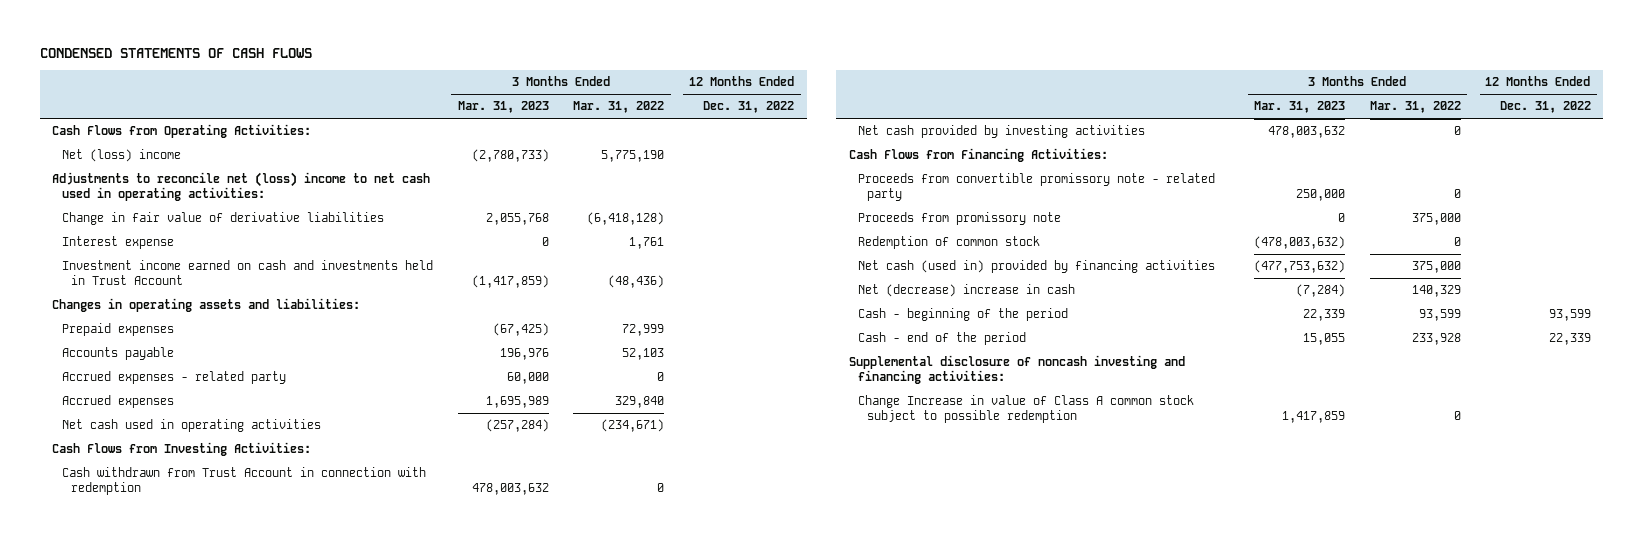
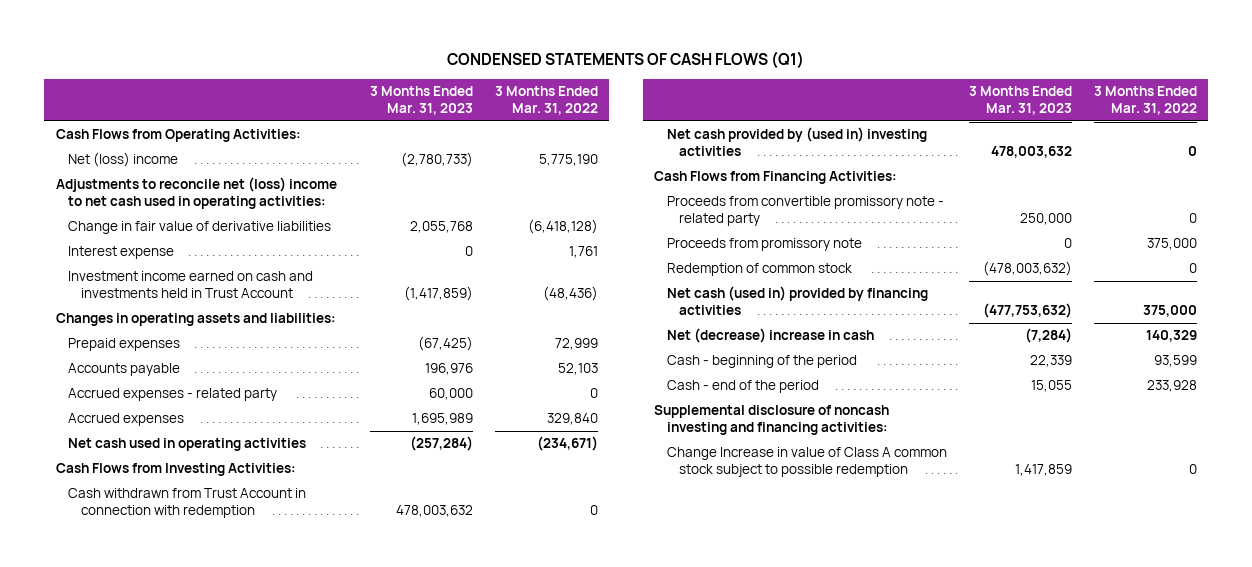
- CONDENSED STATEMENTS OF CASH FLOWS
+ CONDENSED STATEMENTS OF CASH FLOWS (Q1)
- | 3 Months Ended Mar. 31, 2023 | 3 Months Ended Mar. 31, 2022 | 12 Months Ended Dec. 31, 2022
+ | 3 Months Ended Mar. 31, 2023 | 3 Months Ended Mar. 31, 2022
- Net cash provided by investing activities | 478,003,632 | 0 |
+ Net cash provided by (used in) investing activities | 478,003,632 | 0

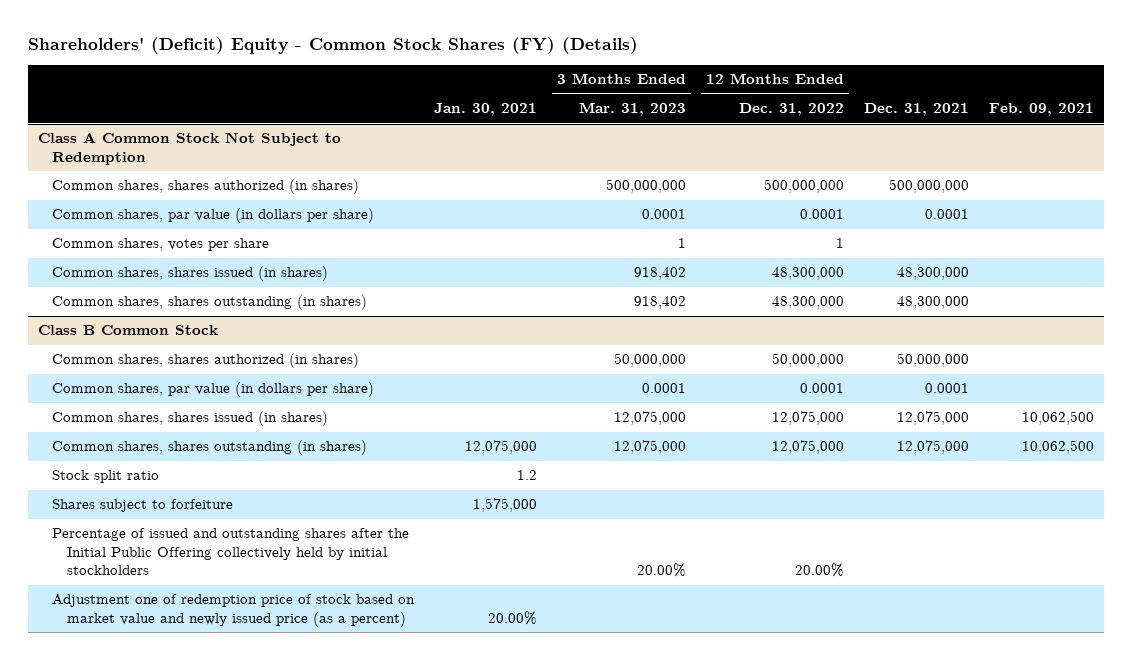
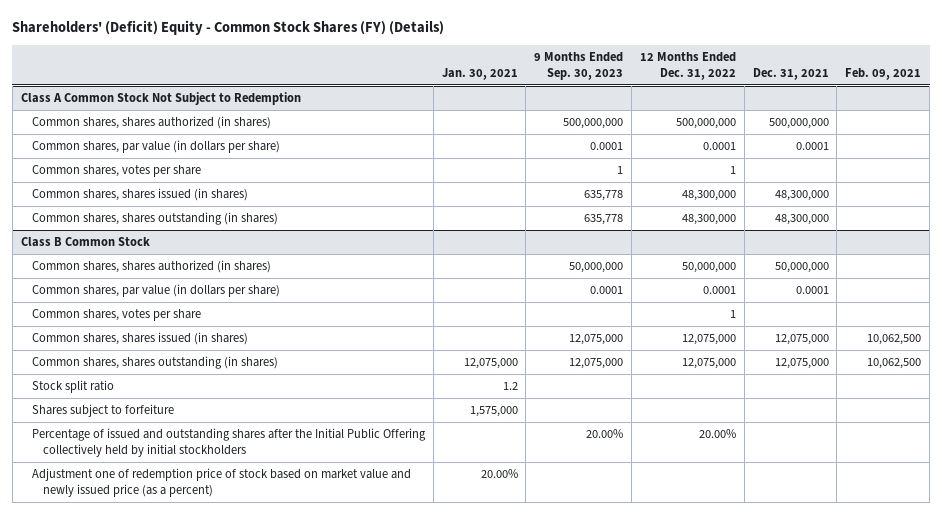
- | Jan. 30, 2021 | 3 Months Ended Mar. 31, 2023 | 12 Months Ended Dec. 31, 2022 | Dec. 31, 2021 | Feb. 09, 2021
+ | Jan. 30, 2021 | 9 Months Ended Sep. 30, 2023 | 12 Months Ended Dec. 31, 2022 | Dec. 31, 2021 | Feb. 09, 2021
@ Class B Common Stock
+ Common shares, votes per share | | | 1 | |

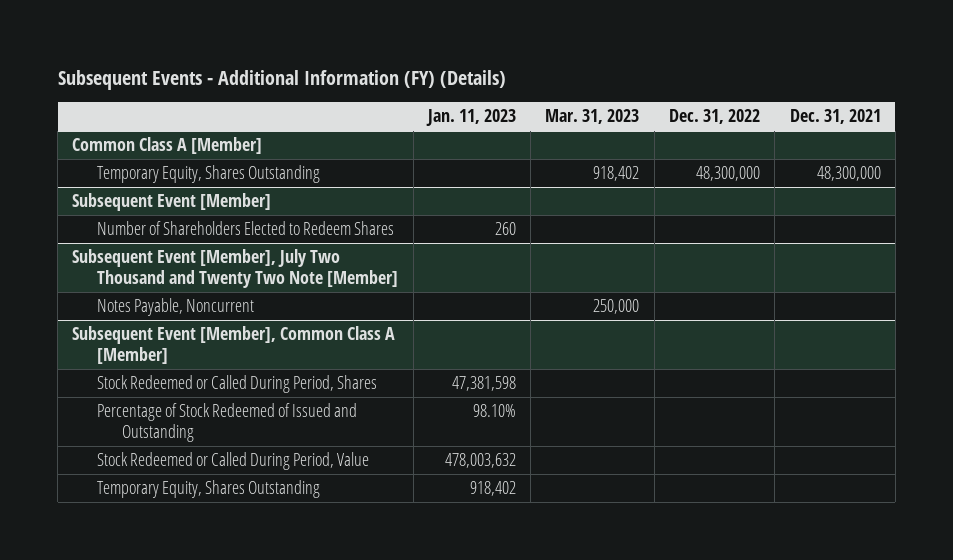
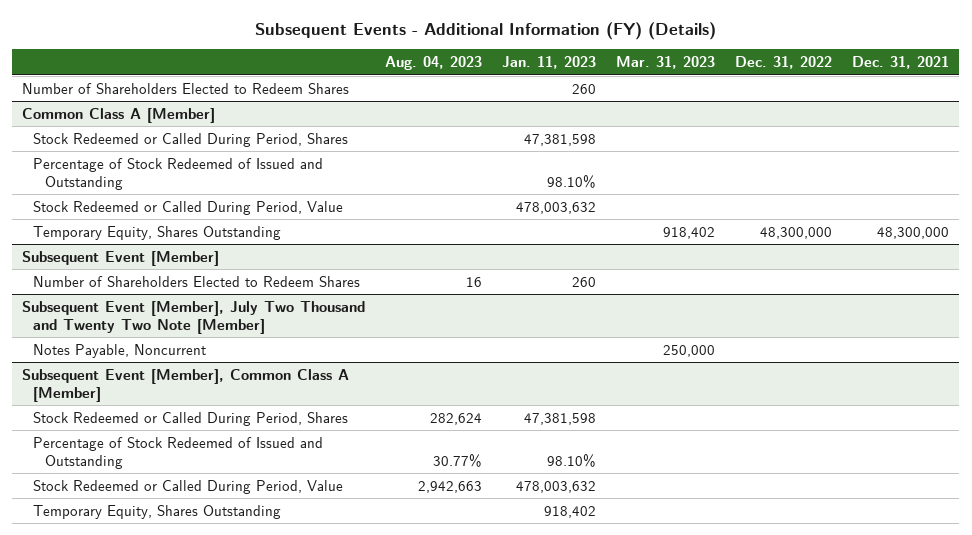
- | Jan. 11, 2023 | Mar. 31, 2023 | Dec. 31, 2022 | Dec. 31, 2021
+ | Aug. 04, 2023 | Jan. 11, 2023 | Mar. 31, 2023 | Dec. 31, 2022 | Dec. 31, 2021
+ Number of Shareholders Elected to Redeem Shares | | 260 | | |
@ Common Class A [Member]
+ Stock Redeemed or Called During Period, Shares | | 47,381,598 | | |
+ Percentage of Stock Redeemed of Issued and Outstanding | | 98.10% | | |
+ Stock Redeemed or Called During Period, Value | | 478,003,632 | | |

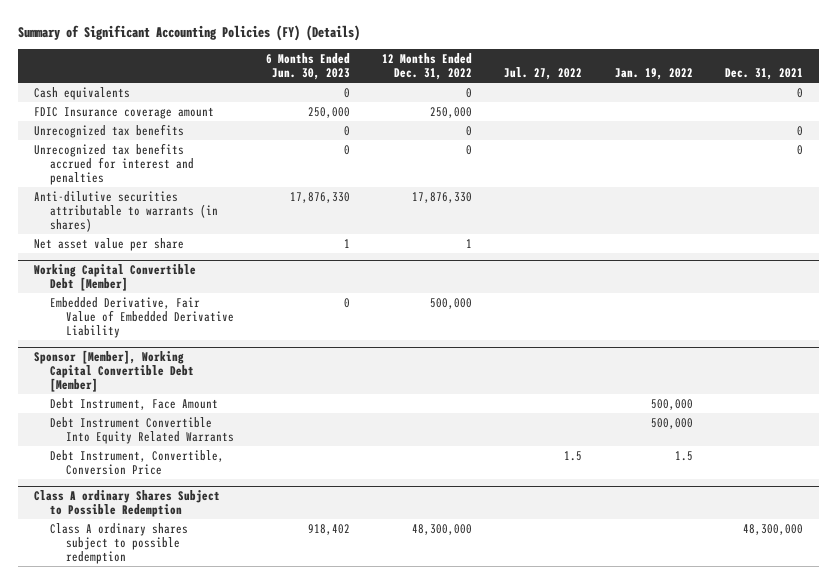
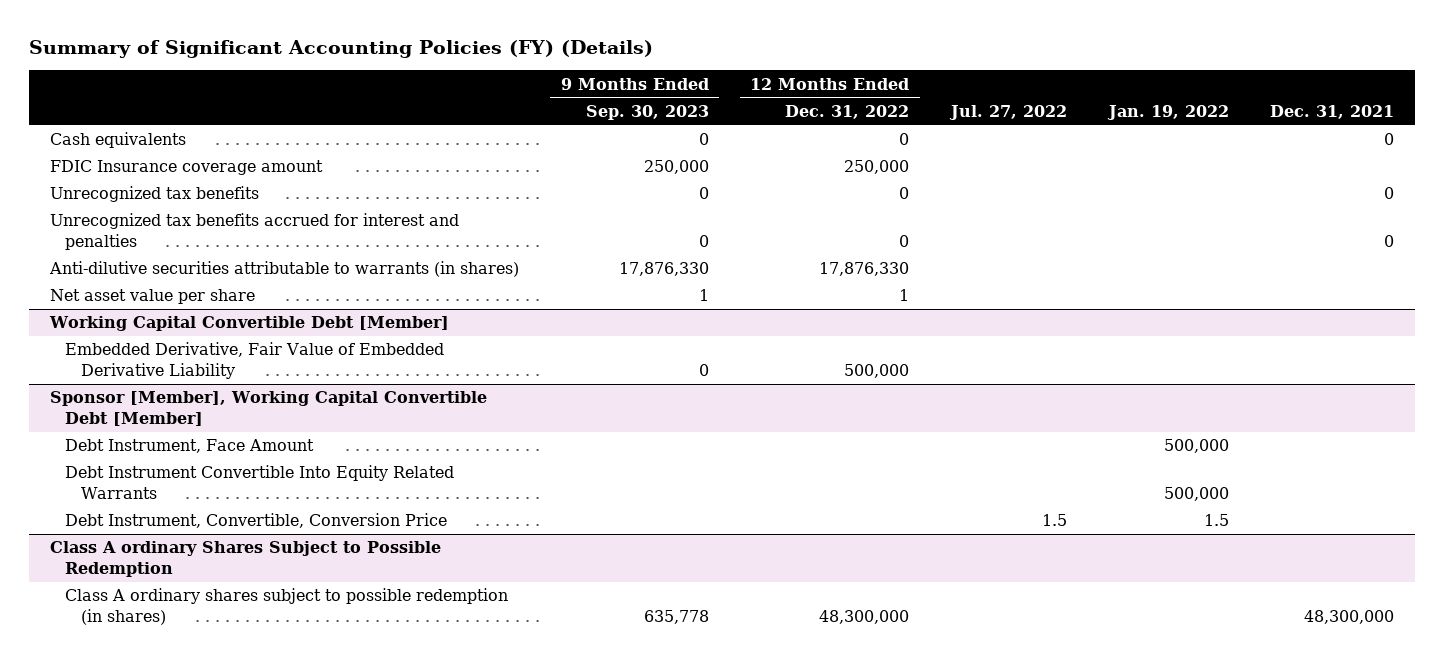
- | 6 Months Ended Jun. 30, 2023 | 12 Months Ended Dec. 31, 2022 | Jul. 27, 2022 | Jan. 19, 2022 | Dec. 31, 2021
+ | 9 Months Ended Sep. 30, 2023 | 12 Months Ended Dec. 31, 2022 | Jul. 27, 2022 | Jan. 19, 2022 | Dec. 31, 2021
@ Class A ordinary Shares Subject to Possible Redemption
- Class A ordinary shares subject to possible redemption | 918,402 | 48,300,000 | | | 48,300,000
+ Class A ordinary shares subject to possible redemption (in shares) | 635,778 | 48,300,000 | | | 48,300,000

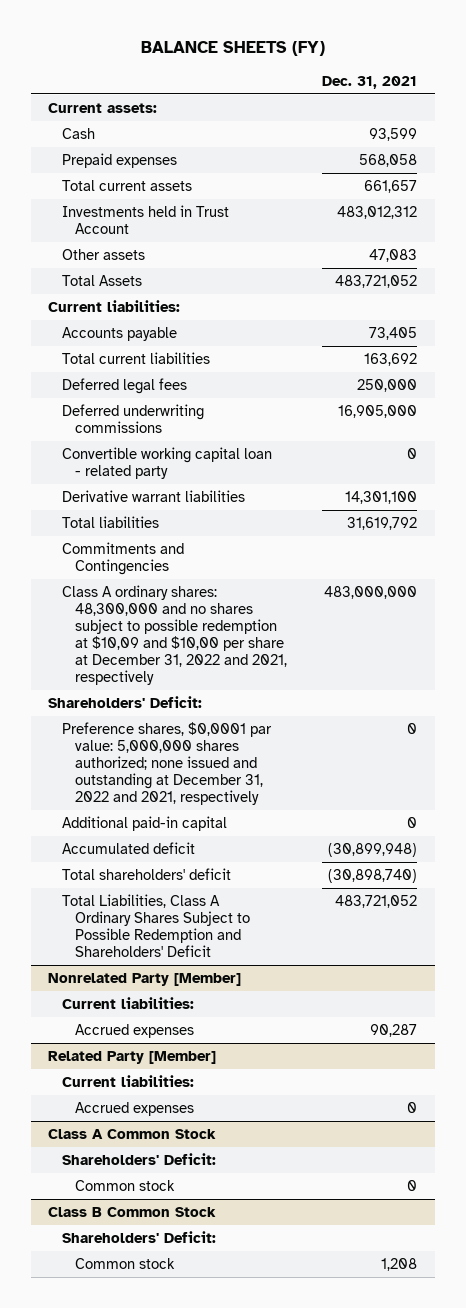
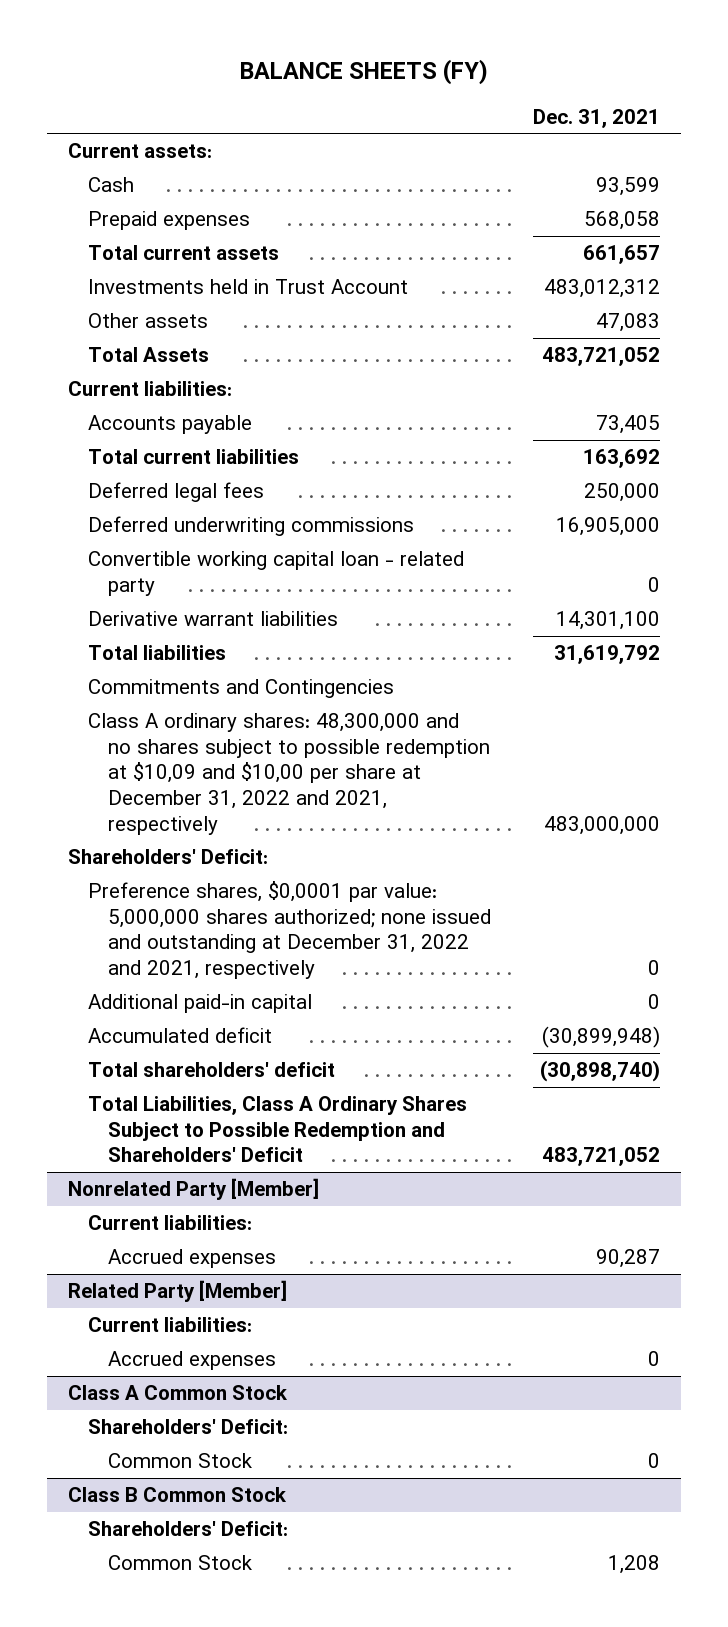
@ Class A Common Stock
- Common stock | 0
+ Common Stock | 0
@ Class B Common Stock
- Common stock | 1,208
+ Common Stock | 1,208

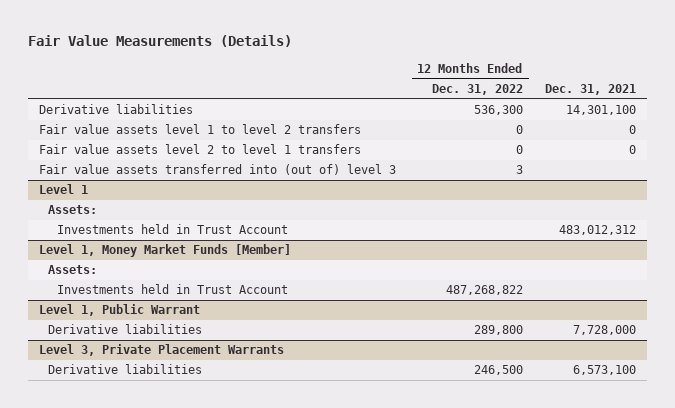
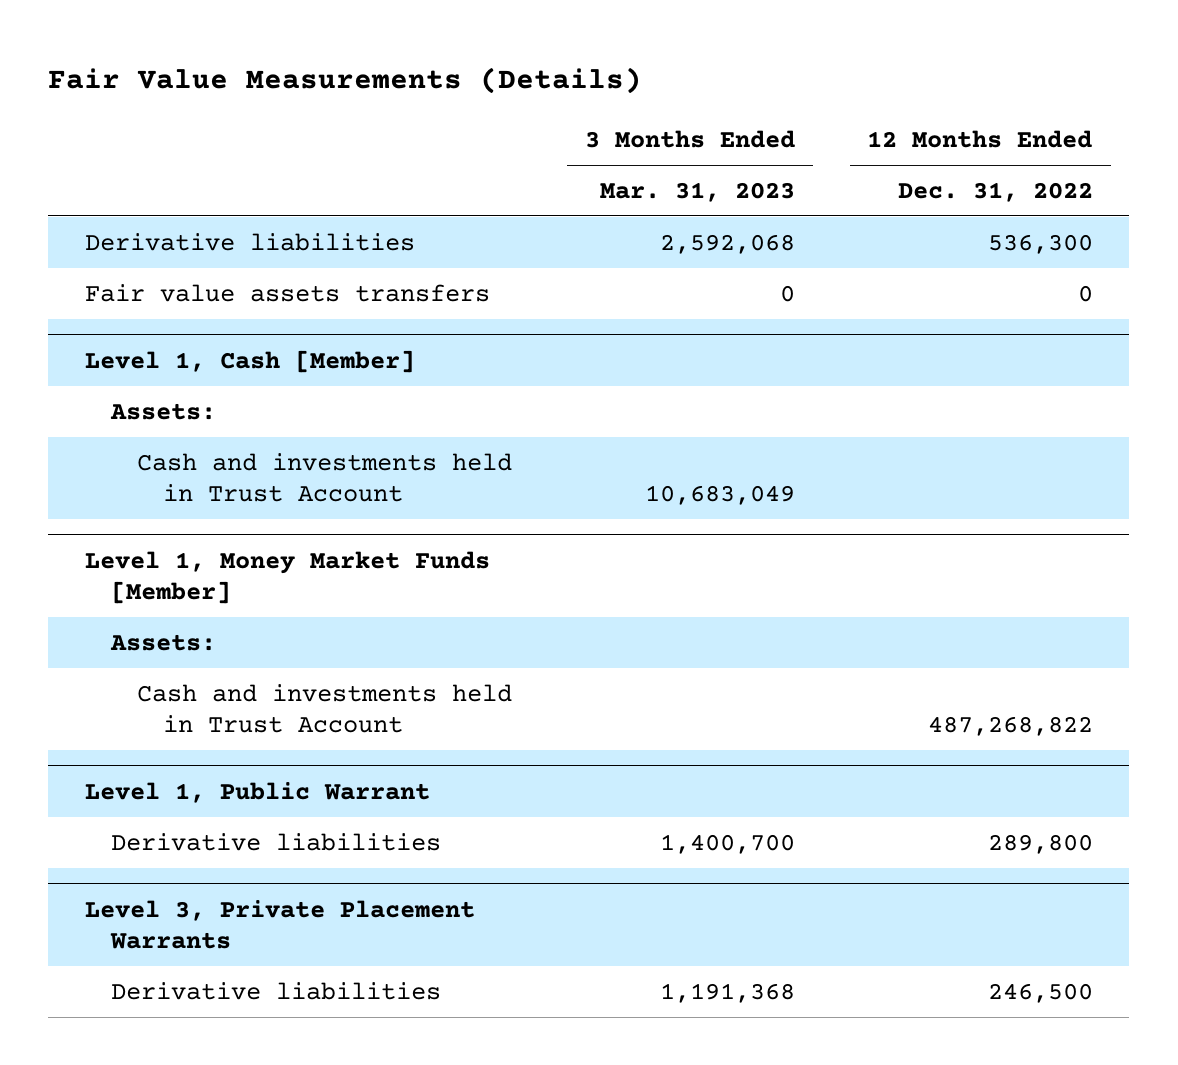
- | 12 Months Ended Dec. 31, 2022 | Dec. 31, 2021
+ | 3 Months Ended Mar. 31, 2023 | 12 Months Ended Dec. 31, 2022
- Fair value assets level 1 to level 2 transfers | 0 | 0
- Fair value assets level 2 to level 1 transfers | 0 | 0
- Fair value assets transferred into (out of) level 3 | 3 |
- Level 1
+ Fair value assets transfers | 0 | 0
+ Level 1, Cash [Member]
- Investments held in Trust Account | | 483,012,312
+ Cash and investments held in Trust Account | 10,683,049 |
@ Level 1, Money Market Funds [Member]
- Investments held in Trust Account | 487,268,822 |
+ Cash and investments held in Trust Account | | 487,268,822

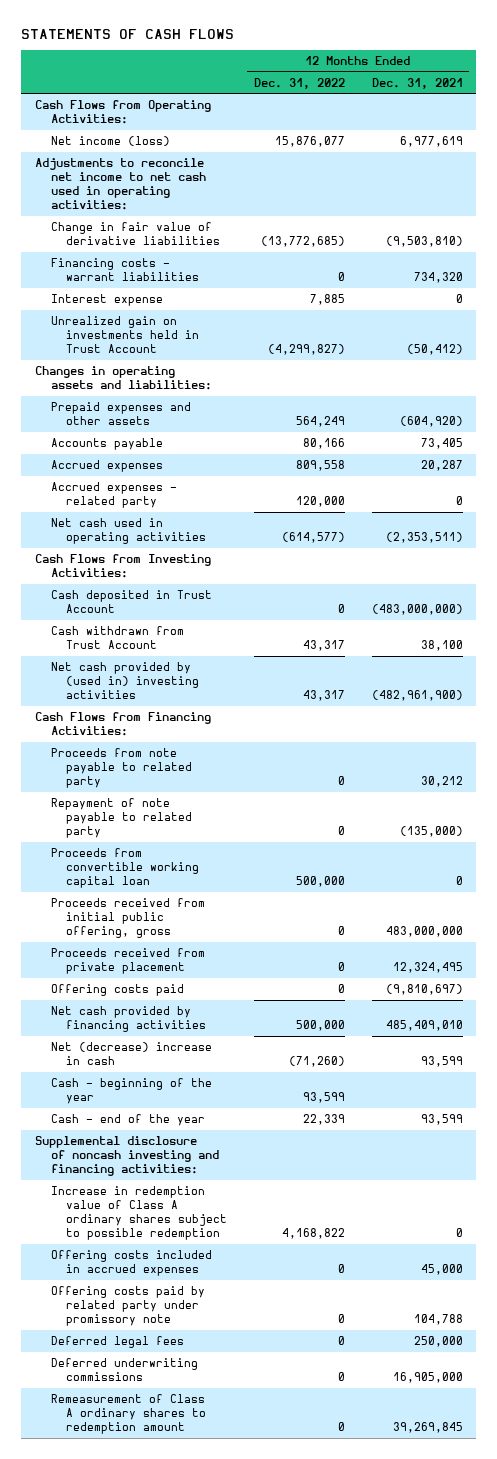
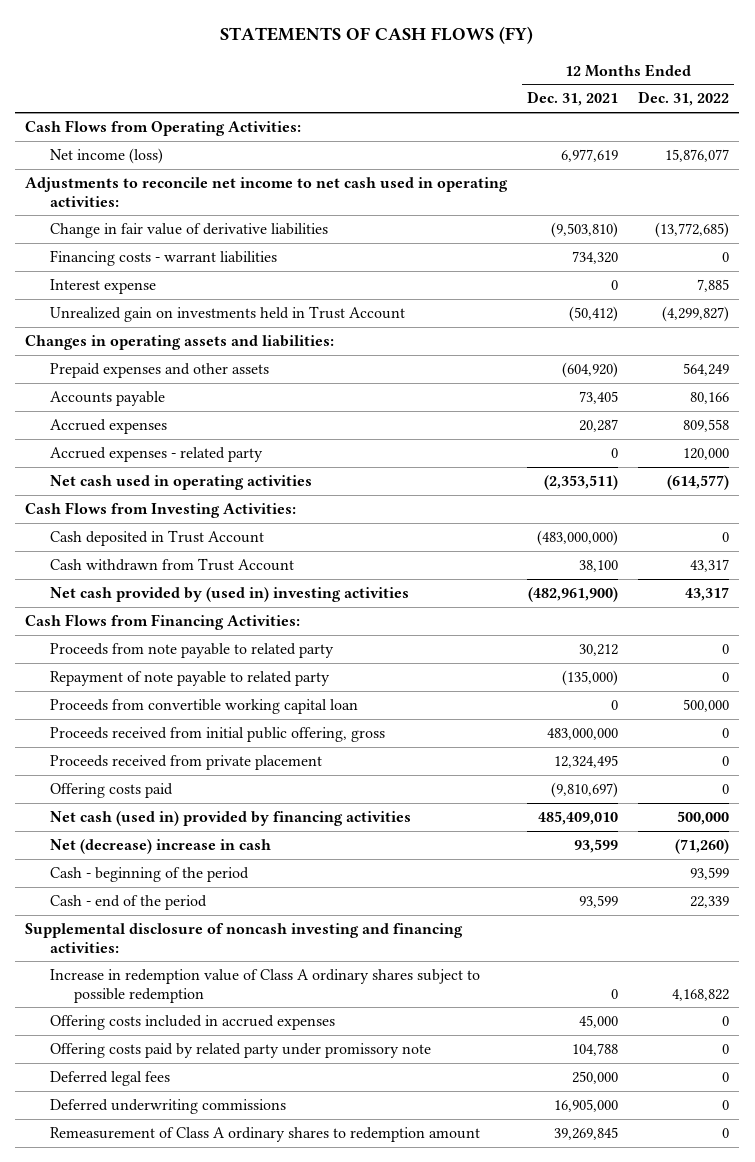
- STATEMENTS OF CASH FLOWS
+ STATEMENTS OF CASH FLOWS (FY)
- | 12 Months Ended Dec. 31, 2022 | 12 Months Ended Dec. 31, 2021
+ | 12 Months Ended Dec. 31, 2021 | 12 Months Ended Dec. 31, 2022
- Net cash provided by financing activities | 500,000 | 485,409,010
+ Net cash (used in) provided by financing activities | 485,409,010 | 500,000
- Cash - beginning of the year | 93,599 |
- Cash - end of the year | 22,339 | 93,599
+ Cash - beginning of the period | | 93,599
+ Cash - end of the period | 93,599 | 22,339

